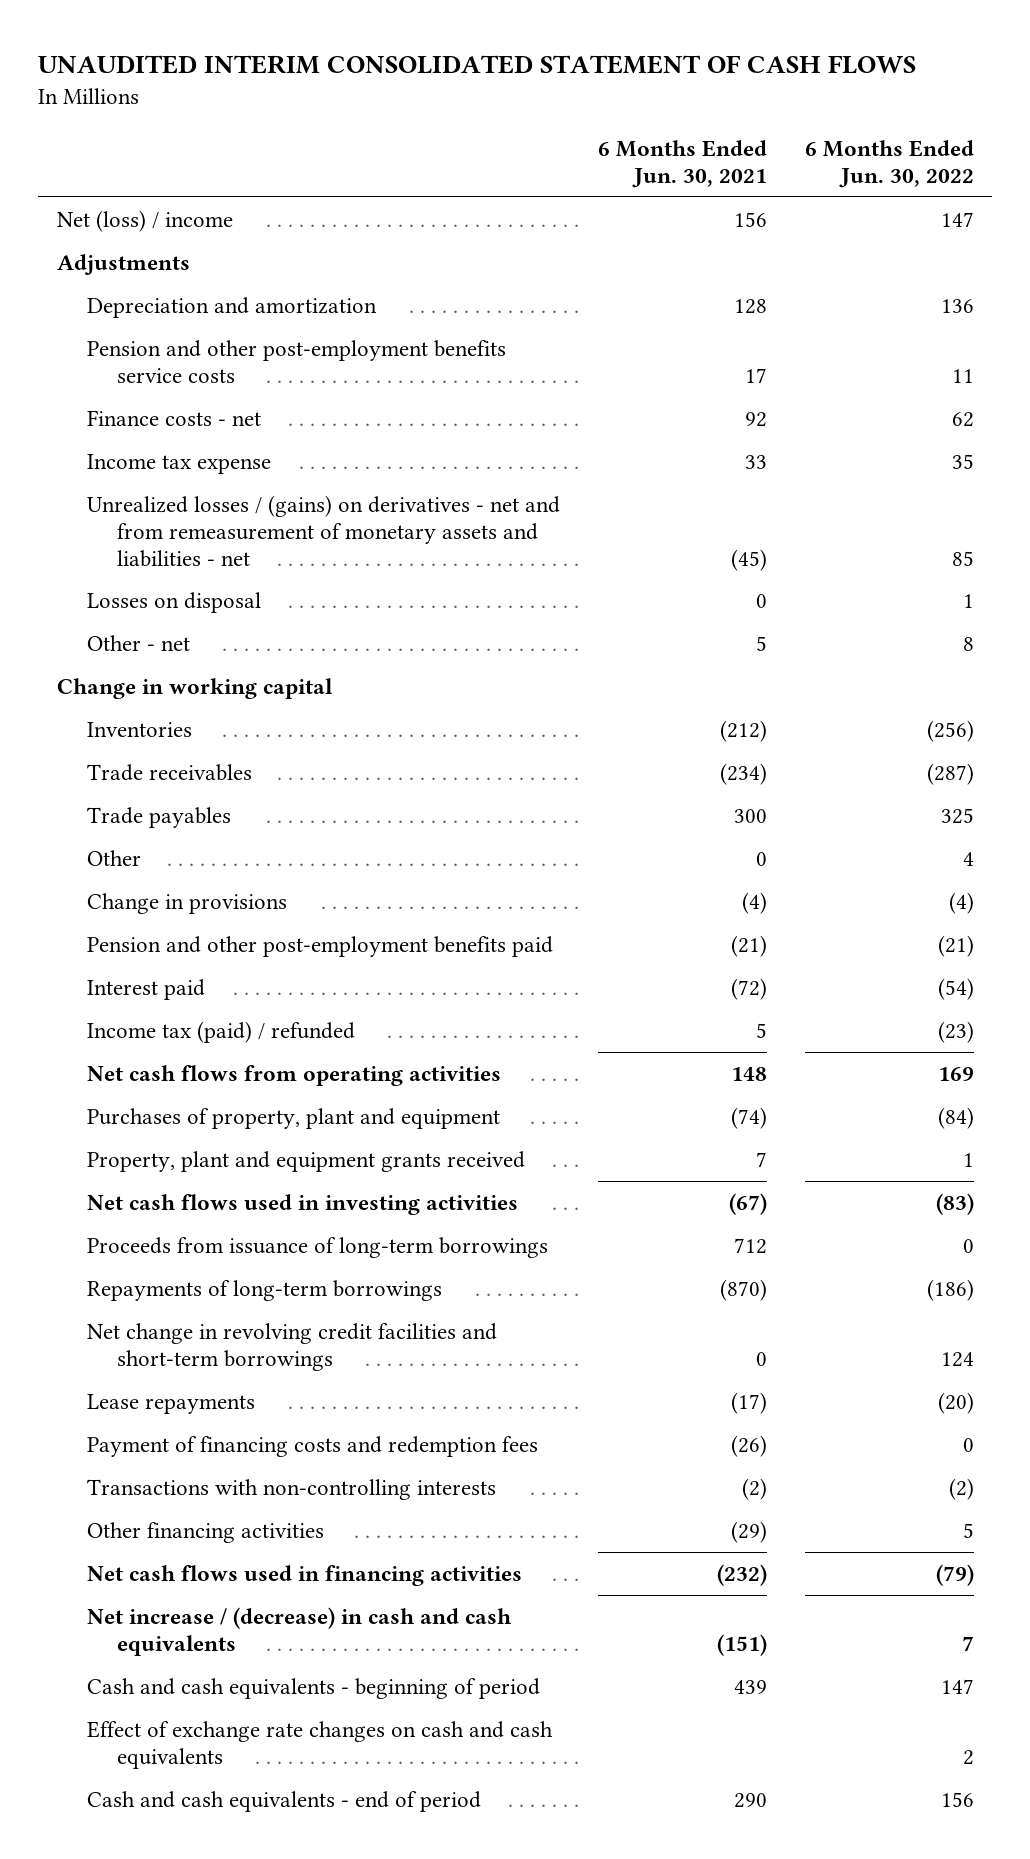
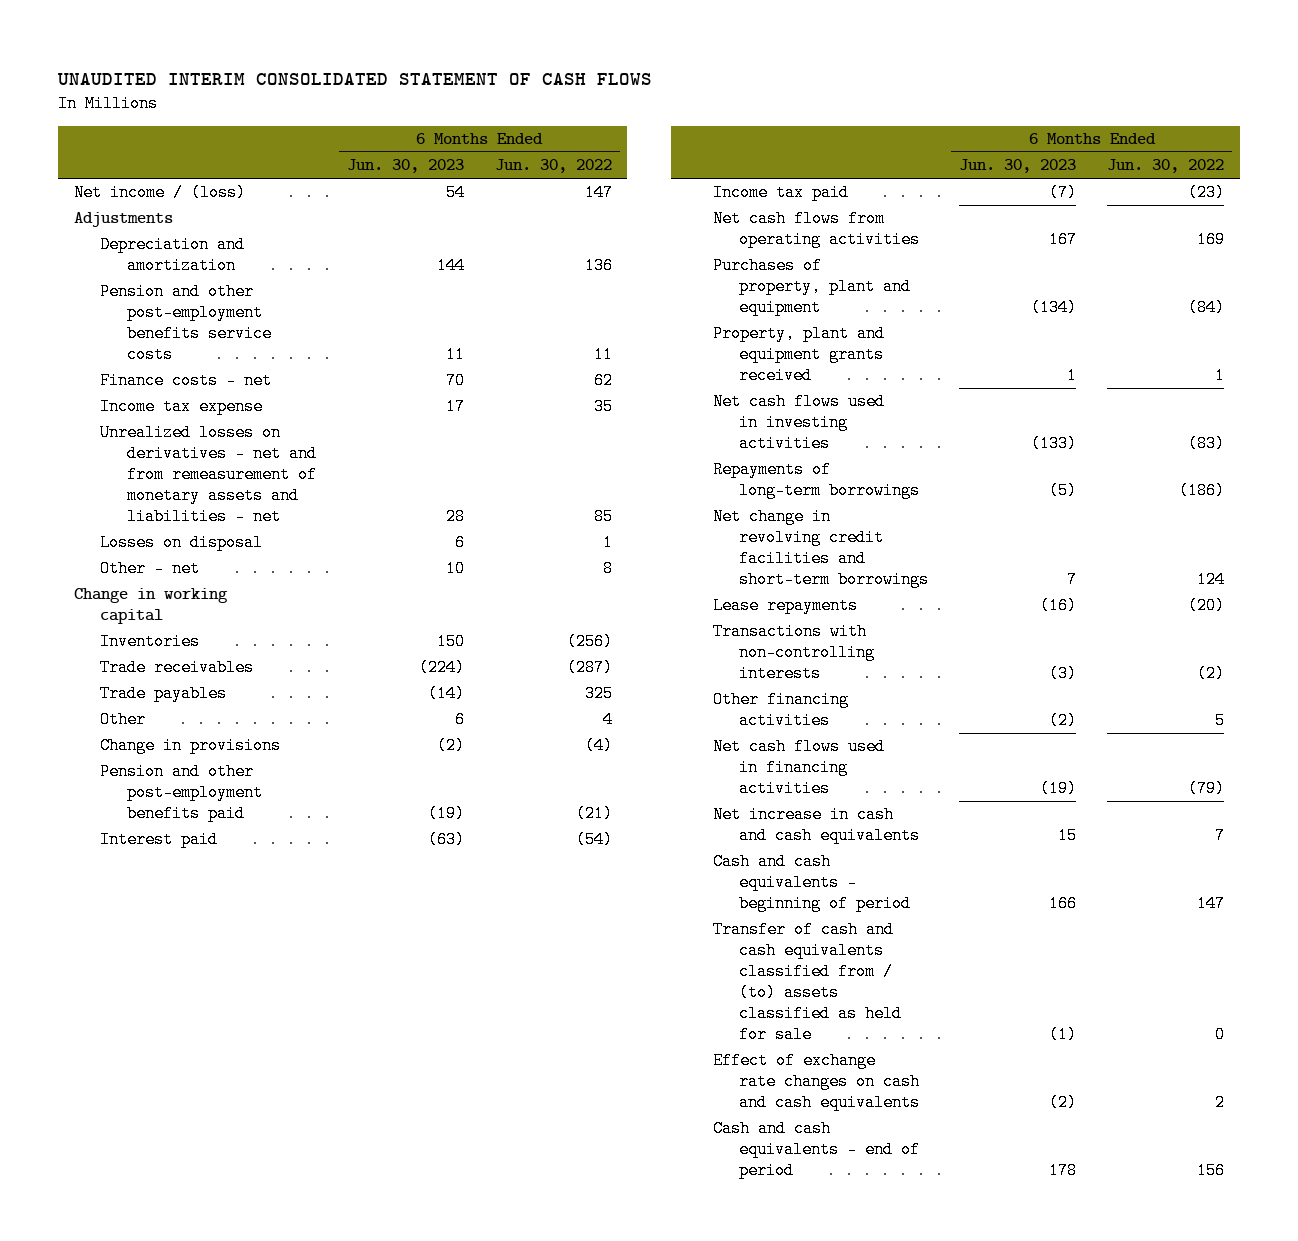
- | 6 Months Ended Jun. 30, 2021 | 6 Months Ended Jun. 30, 2022
+ | 6 Months Ended Jun. 30, 2023 | 6 Months Ended Jun. 30, 2022
- Net (loss) / income | 156 | 147
+ Net income / (loss) | 54 | 147
- Unrealized losses / (gains) on derivatives - net and from remeasurement of monetary assets and liabilities - net | (45) | 85
+ Unrealized losses on derivatives - net and from remeasurement of monetary assets and liabilities - net | 28 | 85
- Income tax (paid) / refunded | 5 | (23)
+ Income tax paid | (7) | (23)
- Proceeds from issuance of long-term borrowings | 712 | 0
- Payment of financing costs and redemption fees | (26) | 0
- Net increase / (decrease) in cash and cash equivalents | (151) | 7
+ Net increase in cash and cash equivalents | 15 | 7
+ Transfer of cash and cash equivalents classified from / (to) assets classified as held for sale | (1) | 0

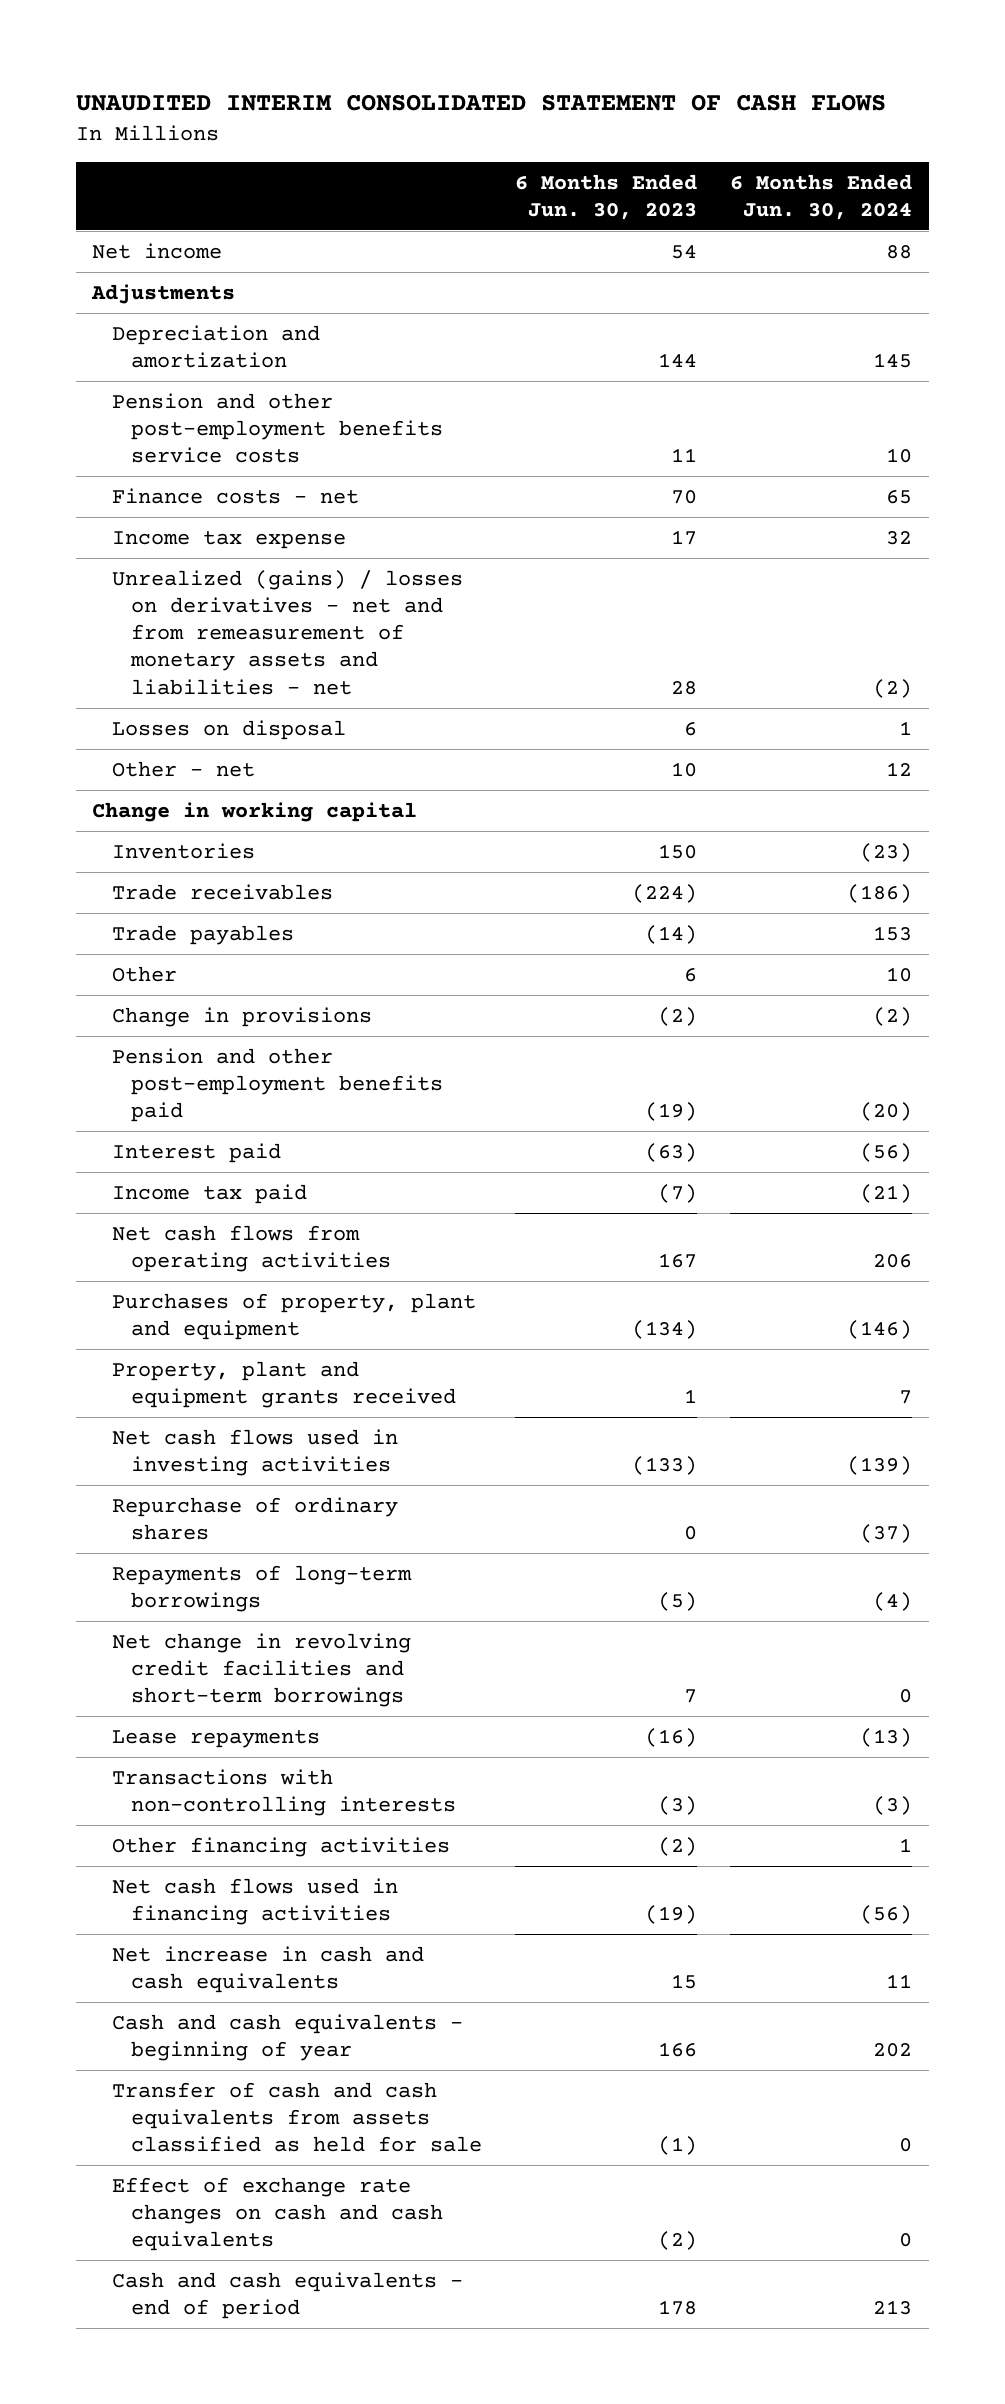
- | 6 Months Ended Jun. 30, 2023 | 6 Months Ended Jun. 30, 2022
+ | 6 Months Ended Jun. 30, 2023 | 6 Months Ended Jun. 30, 2024
- Net income / (loss) | 54 | 147
+ Net income | 54 | 88
- Unrealized losses on derivatives - net and from remeasurement of monetary assets and liabilities - net | 28 | 85
+ Unrealized (gains) / losses on derivatives - net and from remeasurement of monetary assets and liabilities - net | 28 | (2)
+ Repurchase of ordinary shares | 0 | (37)
- Cash and cash equivalents - beginning of period | 166 | 147
- Transfer of cash and cash equivalents classified from / (to) assets classified as held for sale | (1) | 0
+ Cash and cash equivalents - beginning of year | 166 | 202
+ Transfer of cash and cash equivalents from assets classified as held for sale | (1) | 0

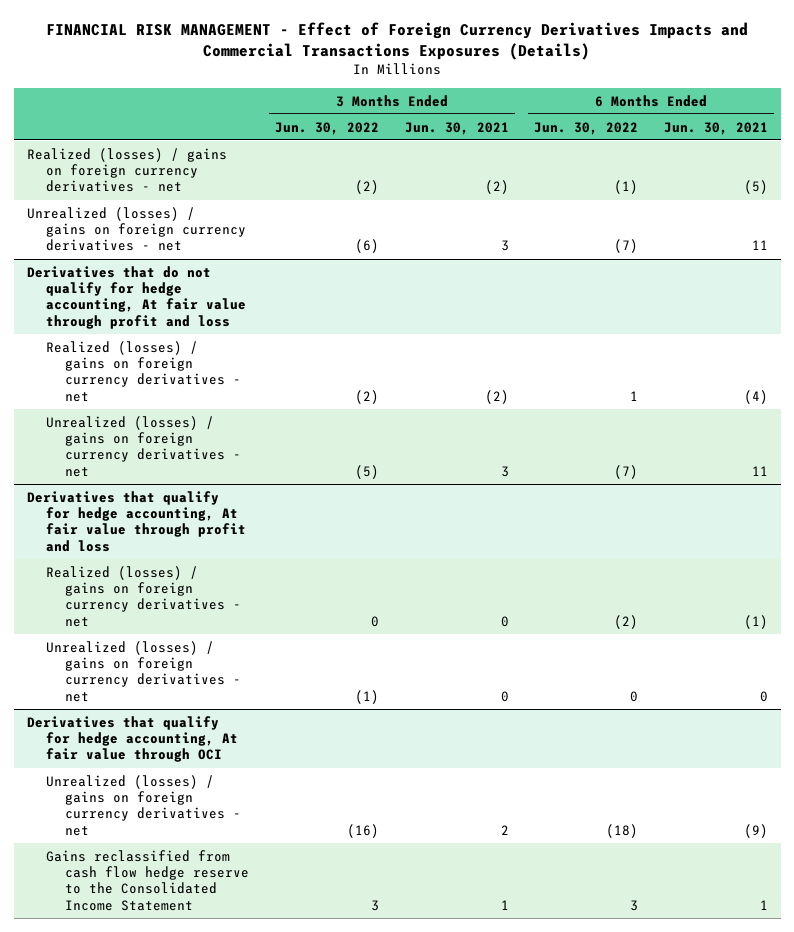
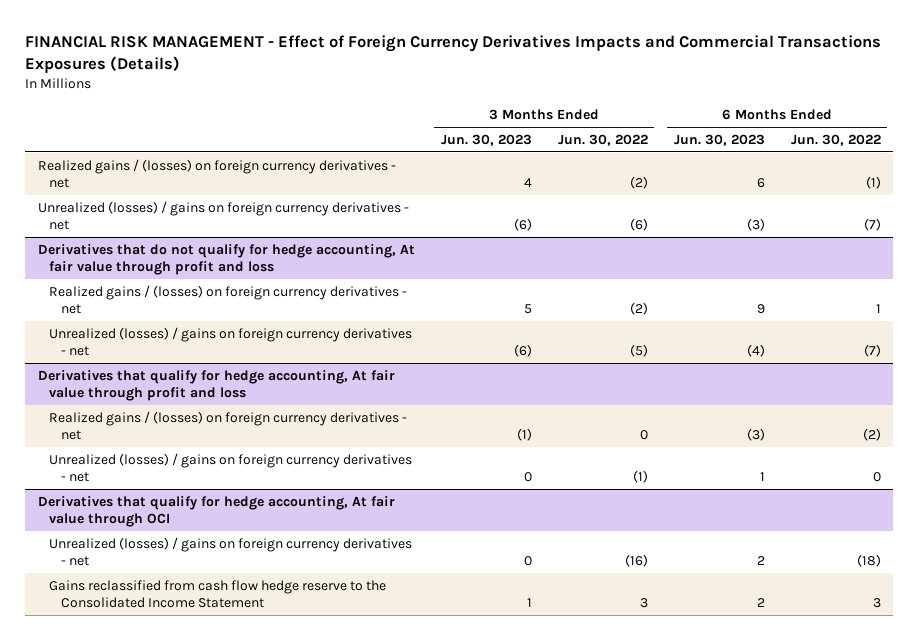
- | 3 Months Ended Jun. 30, 2022 | 3 Months Ended Jun. 30, 2021 | 6 Months Ended Jun. 30, 2022 | 6 Months Ended Jun. 30, 2021
+ | 3 Months Ended Jun. 30, 2023 | 3 Months Ended Jun. 30, 2022 | 6 Months Ended Jun. 30, 2023 | 6 Months Ended Jun. 30, 2022
- Realized (losses) / gains on foreign currency derivatives - net | (2) | (2) | (1) | (5)
+ Realized gains / (losses) on foreign currency derivatives - net | 4 | (2) | 6 | (1)
@ Derivatives that do not qualify for hedge accounting, At fair value through profit and loss
- Realized (losses) / gains on foreign currency derivatives - net | (2) | (2) | 1 | (4)
+ Realized gains / (losses) on foreign currency derivatives - net | 5 | (2) | 9 | 1
@ Derivatives that qualify for hedge accounting, At fair value through profit and loss
- Realized (losses) / gains on foreign currency derivatives - net | 0 | 0 | (2) | (1)
+ Realized gains / (losses) on foreign currency derivatives - net | (1) | 0 | (3) | (2)

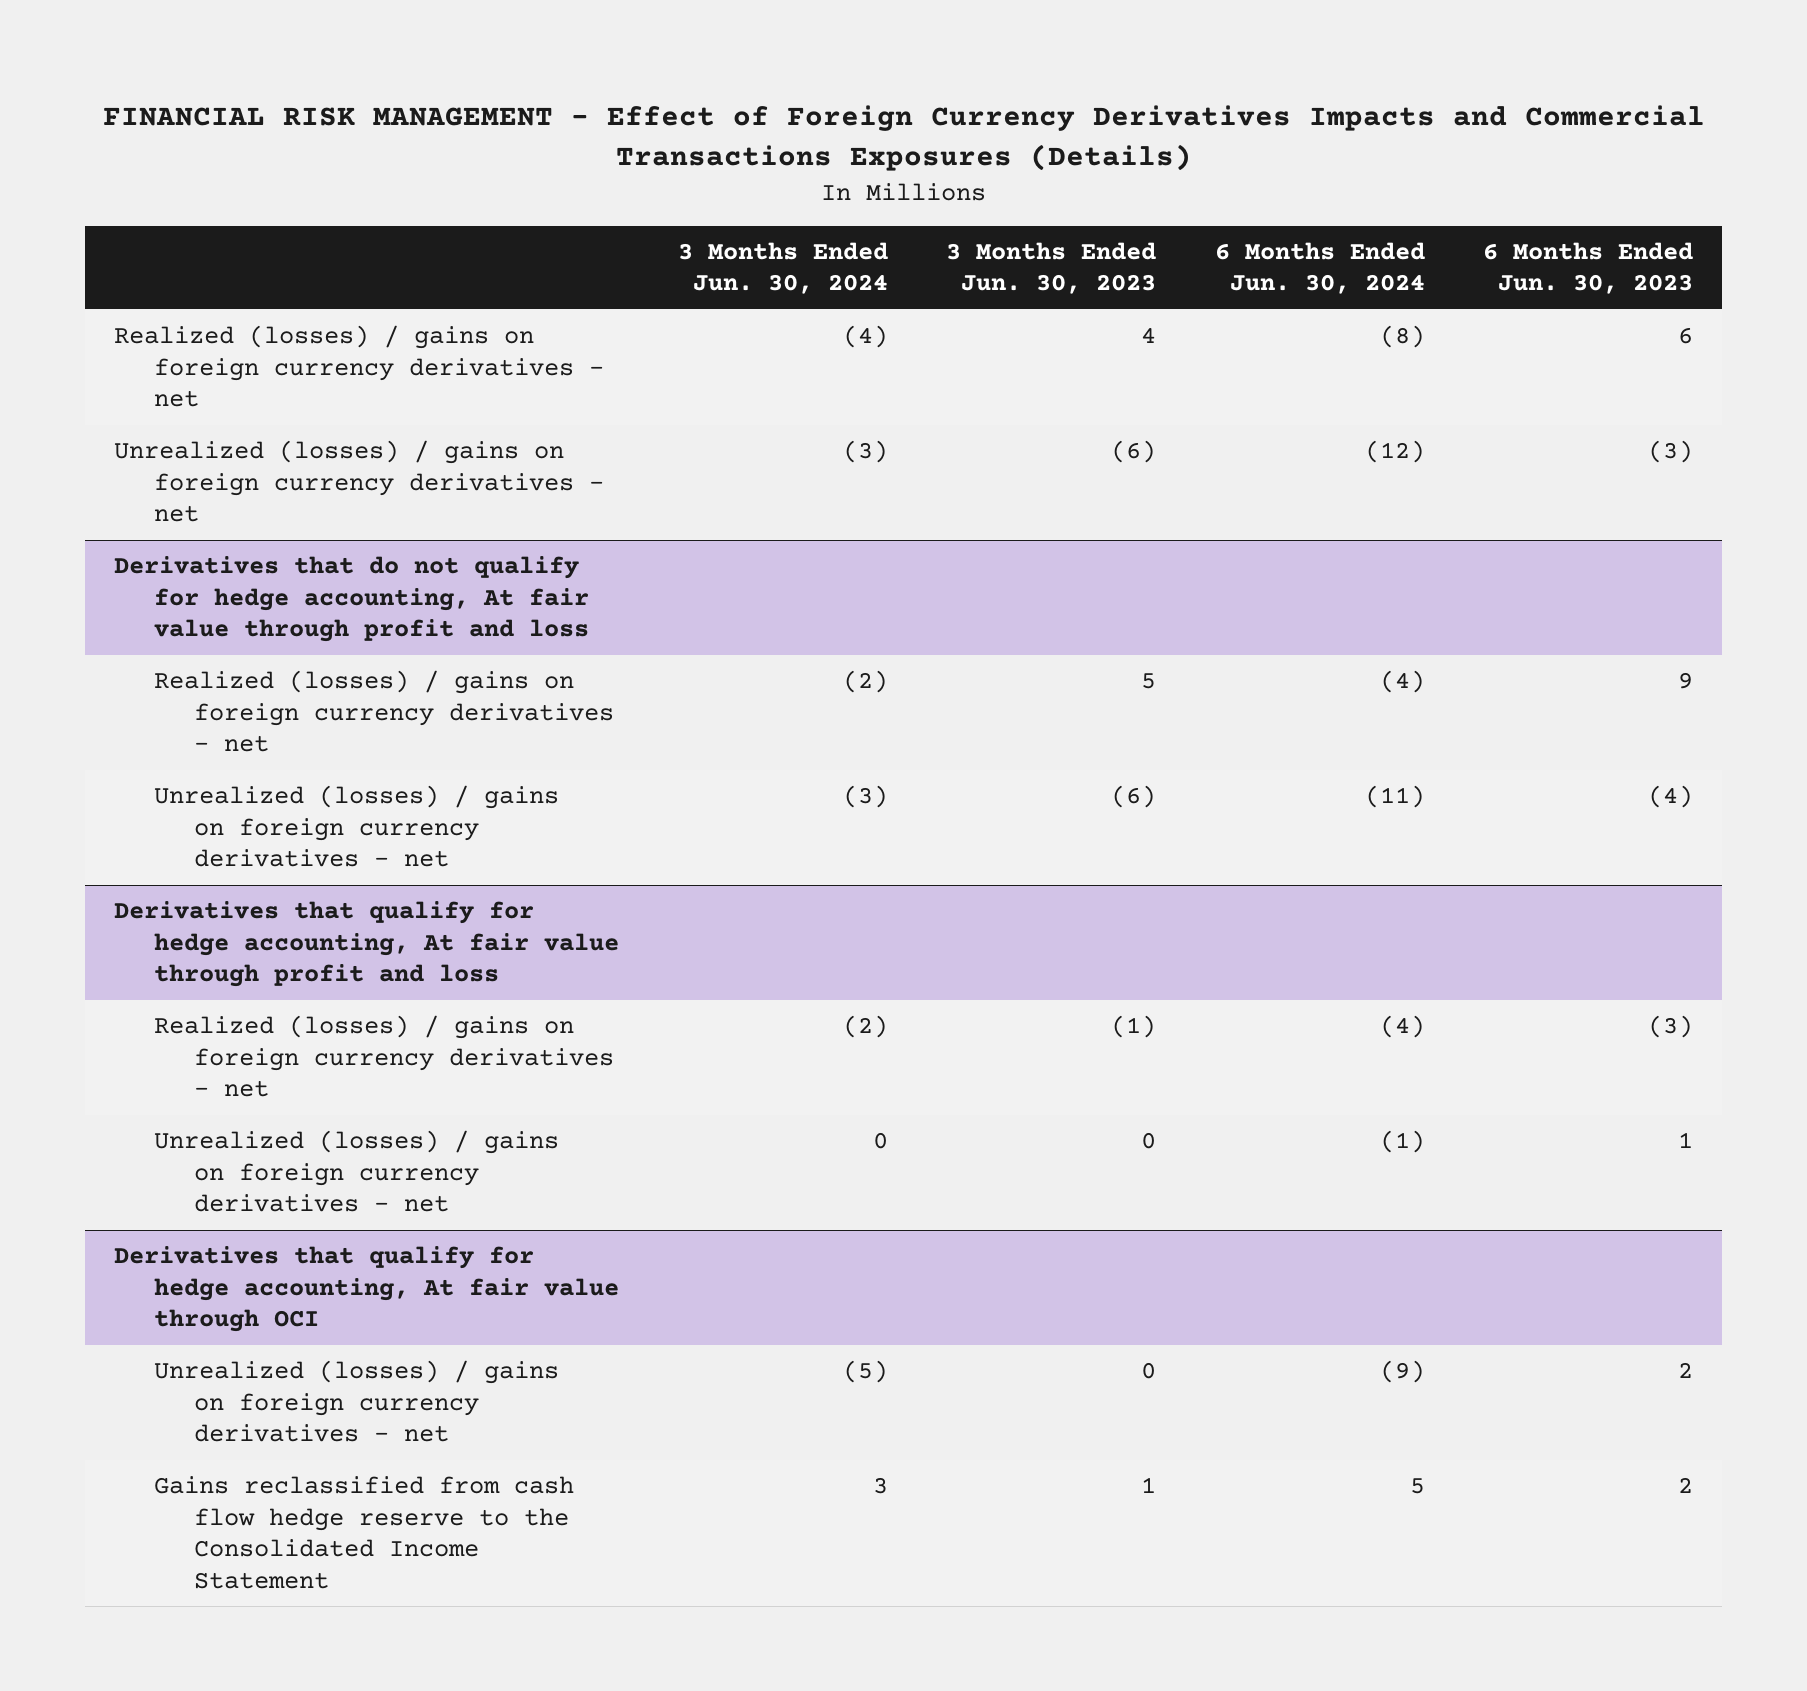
- | 3 Months Ended Jun. 30, 2023 | 3 Months Ended Jun. 30, 2022 | 6 Months Ended Jun. 30, 2023 | 6 Months Ended Jun. 30, 2022
+ | 3 Months Ended Jun. 30, 2024 | 3 Months Ended Jun. 30, 2023 | 6 Months Ended Jun. 30, 2024 | 6 Months Ended Jun. 30, 2023
- Realized gains / (losses) on foreign currency derivatives - net | 4 | (2) | 6 | (1)
+ Realized (losses) / gains on foreign currency derivatives - net | (4) | 4 | (8) | 6
@ Derivatives that do not qualify for hedge accounting, At fair value through profit and loss
- Realized gains / (losses) on foreign currency derivatives - net | 5 | (2) | 9 | 1
+ Realized (losses) / gains on foreign currency derivatives - net | (2) | 5 | (4) | 9
@ Derivatives that qualify for hedge accounting, At fair value through profit and loss
- Realized gains / (losses) on foreign currency derivatives - net | (1) | 0 | (3) | (2)
+ Realized (losses) / gains on foreign currency derivatives - net | (2) | (1) | (4) | (3)

